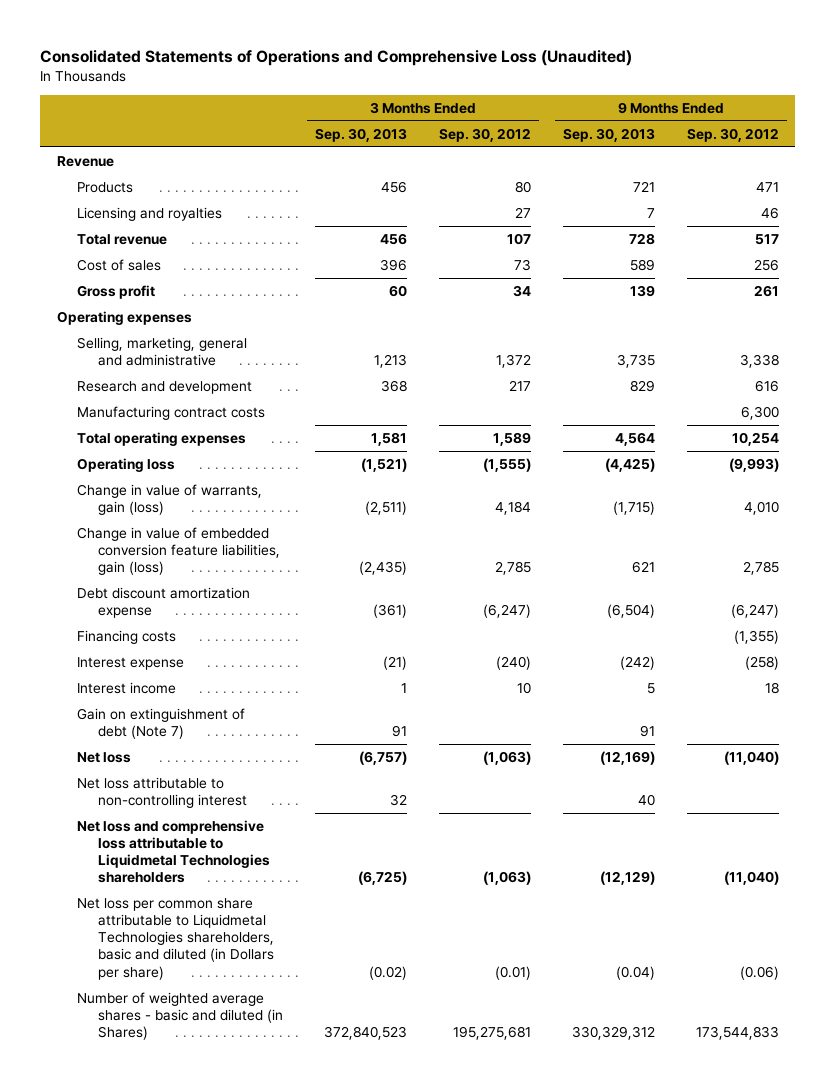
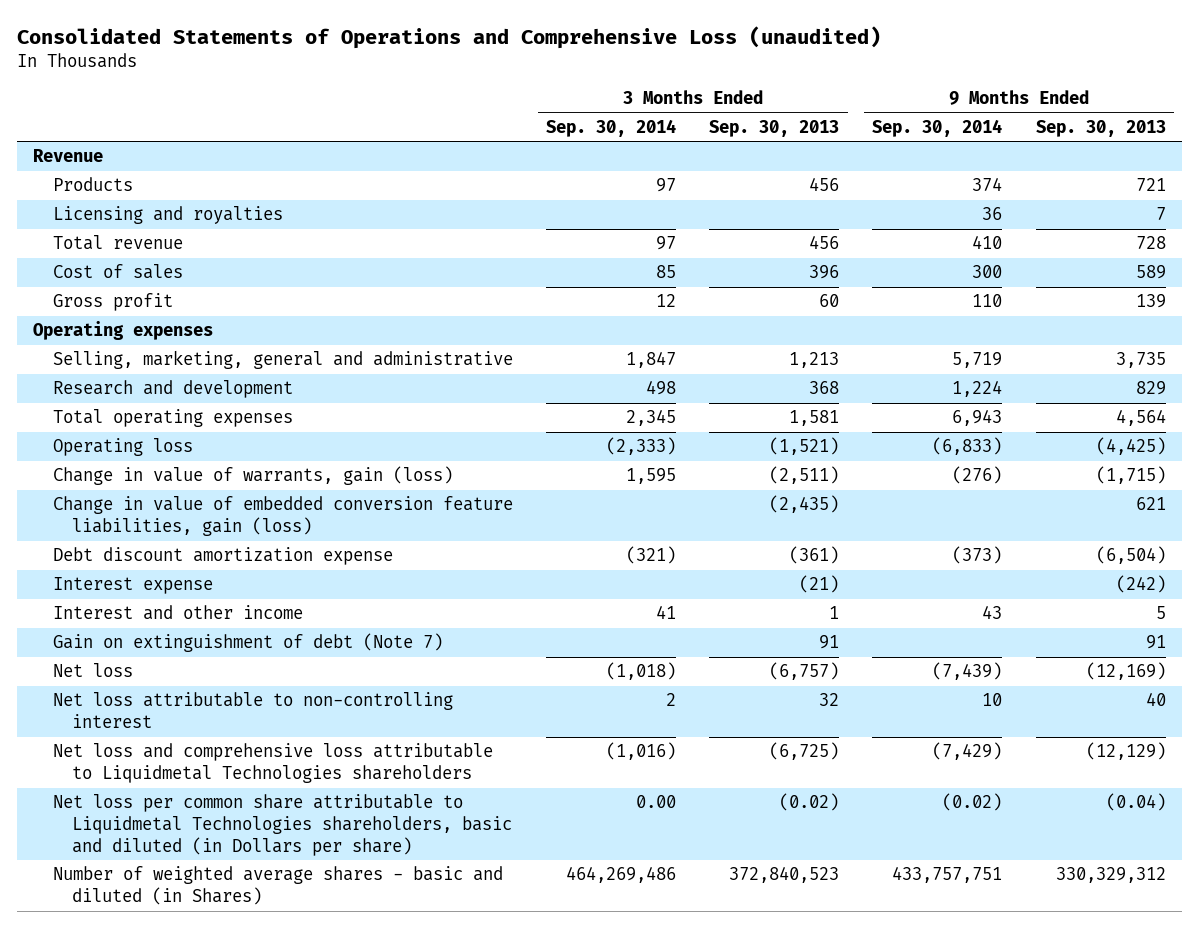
- Consolidated Statements of Operations and Comprehensive Loss (Unaudited)
+ Consolidated Statements of Operations and Comprehensive Loss (unaudited)
- | 3 Months Ended Sep. 30, 2013 | 3 Months Ended Sep. 30, 2012 | 9 Months Ended Sep. 30, 2013 | 9 Months Ended Sep. 30, 2012
+ | 3 Months Ended Sep. 30, 2014 | 3 Months Ended Sep. 30, 2013 | 9 Months Ended Sep. 30, 2014 | 9 Months Ended Sep. 30, 2013
- Manufacturing contract costs | | | | 6,300
- Financing costs | | | | (1,355)
- Interest income | 1 | 10 | 5 | 18
+ Interest and other income | 41 | 1 | 43 | 5

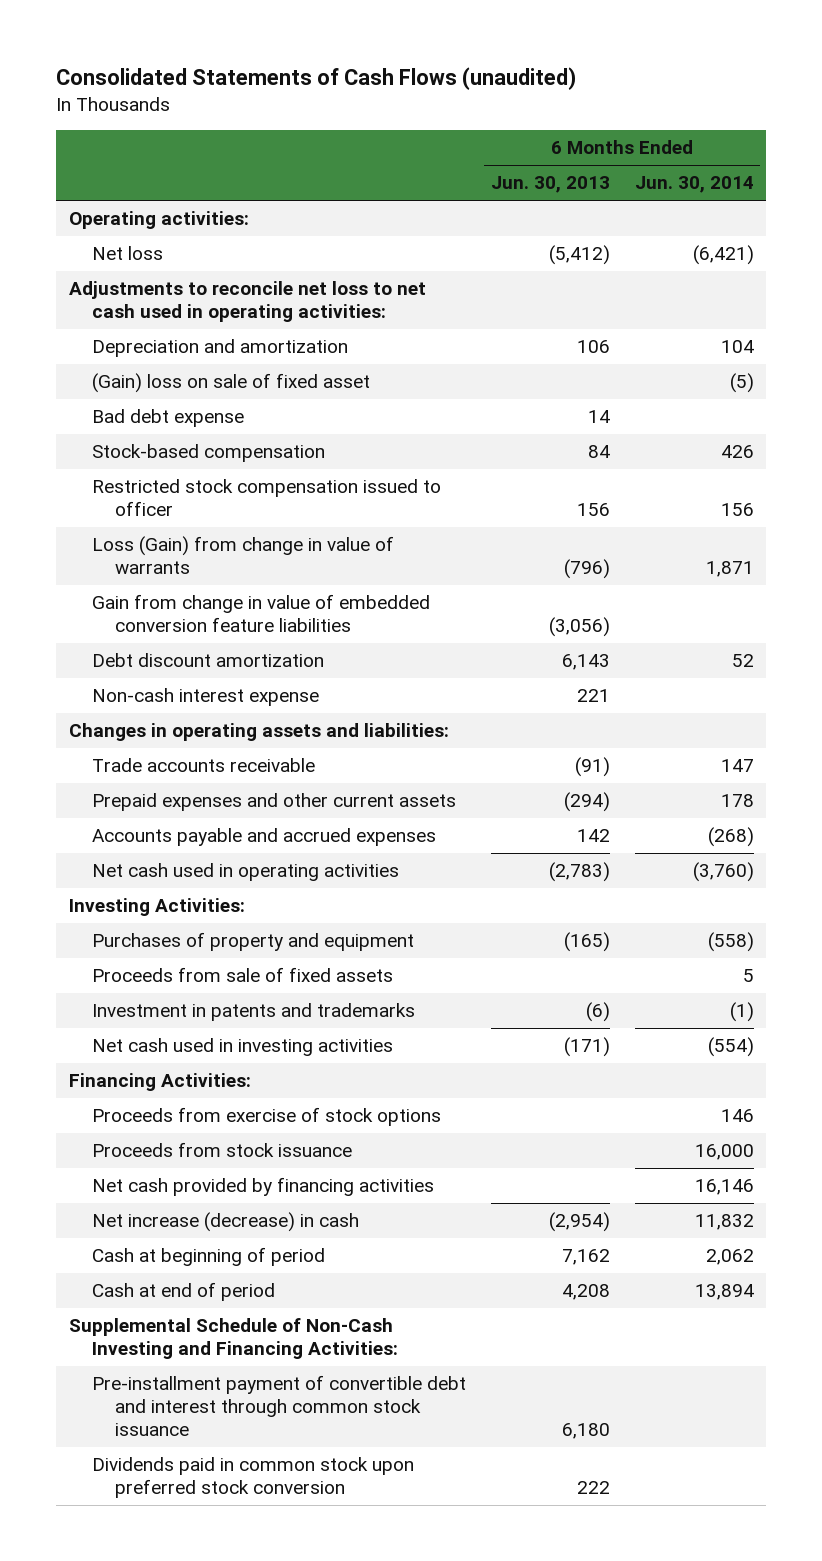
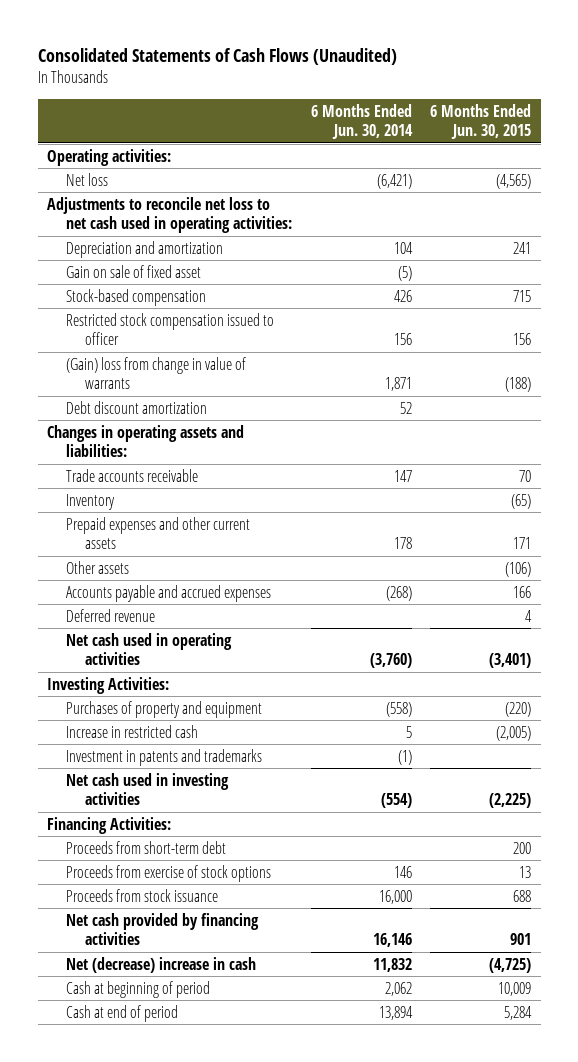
- Consolidated Statements of Cash Flows (unaudited)
+ Consolidated Statements of Cash Flows (Unaudited)
- | 6 Months Ended Jun. 30, 2013 | 6 Months Ended Jun. 30, 2014
+ | 6 Months Ended Jun. 30, 2014 | 6 Months Ended Jun. 30, 2015
- (Gain) loss on sale of fixed asset | | (5)
- Bad debt expense | 14 |
+ Gain on sale of fixed asset | (5) |
- Loss (Gain) from change in value of warrants | (796) | 1,871
- Gain from change in value of embedded conversion feature liabilities | (3,056) |
+ (Gain) loss from change in value of warrants | 1,871 | (188)
- Non-cash interest expense | 221 |
+ Inventory | | (65)
+ Other assets | | (106)
+ Deferred revenue | | 4
- Proceeds from sale of fixed assets | | 5
+ Increase in restricted cash | 5 | (2,005)
+ Proceeds from short-term debt | | 200
- Net increase (decrease) in cash | (2,954) | 11,832
+ Net (decrease) increase in cash | 11,832 | (4,725)
- Supplemental Schedule of Non-Cash Investing and Financing Activities:
- Pre-installment payment of convertible debt and interest through common stock issuance | 6,180 |
- Dividends paid in common stock upon preferred stock conversion | 222 |

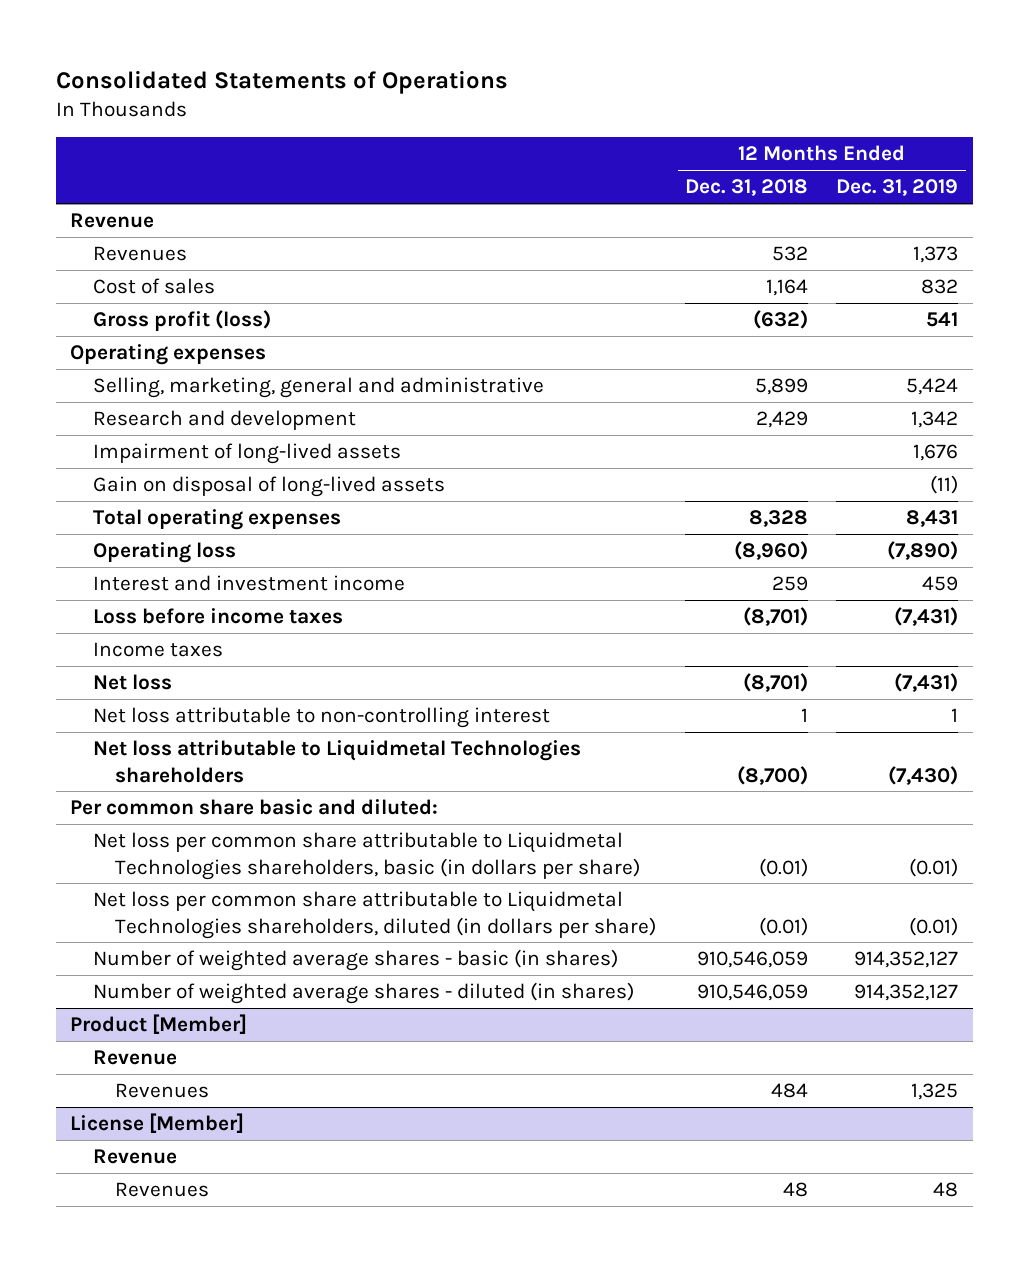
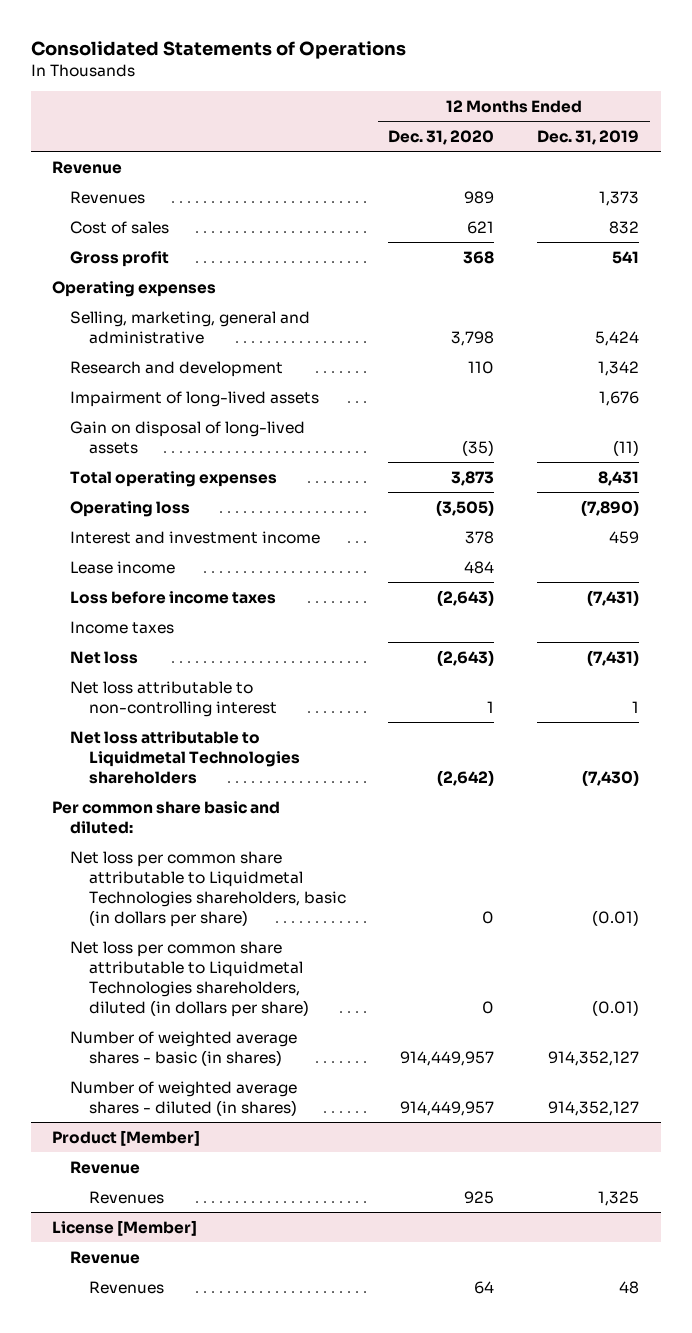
- | 12 Months Ended Dec. 31, 2018 | 12 Months Ended Dec. 31, 2019
+ | 12 Months Ended Dec. 31, 2020 | 12 Months Ended Dec. 31, 2019
- Gross profit (loss) | (632) | 541
+ Gross profit | 368 | 541
+ Lease income | 484 |

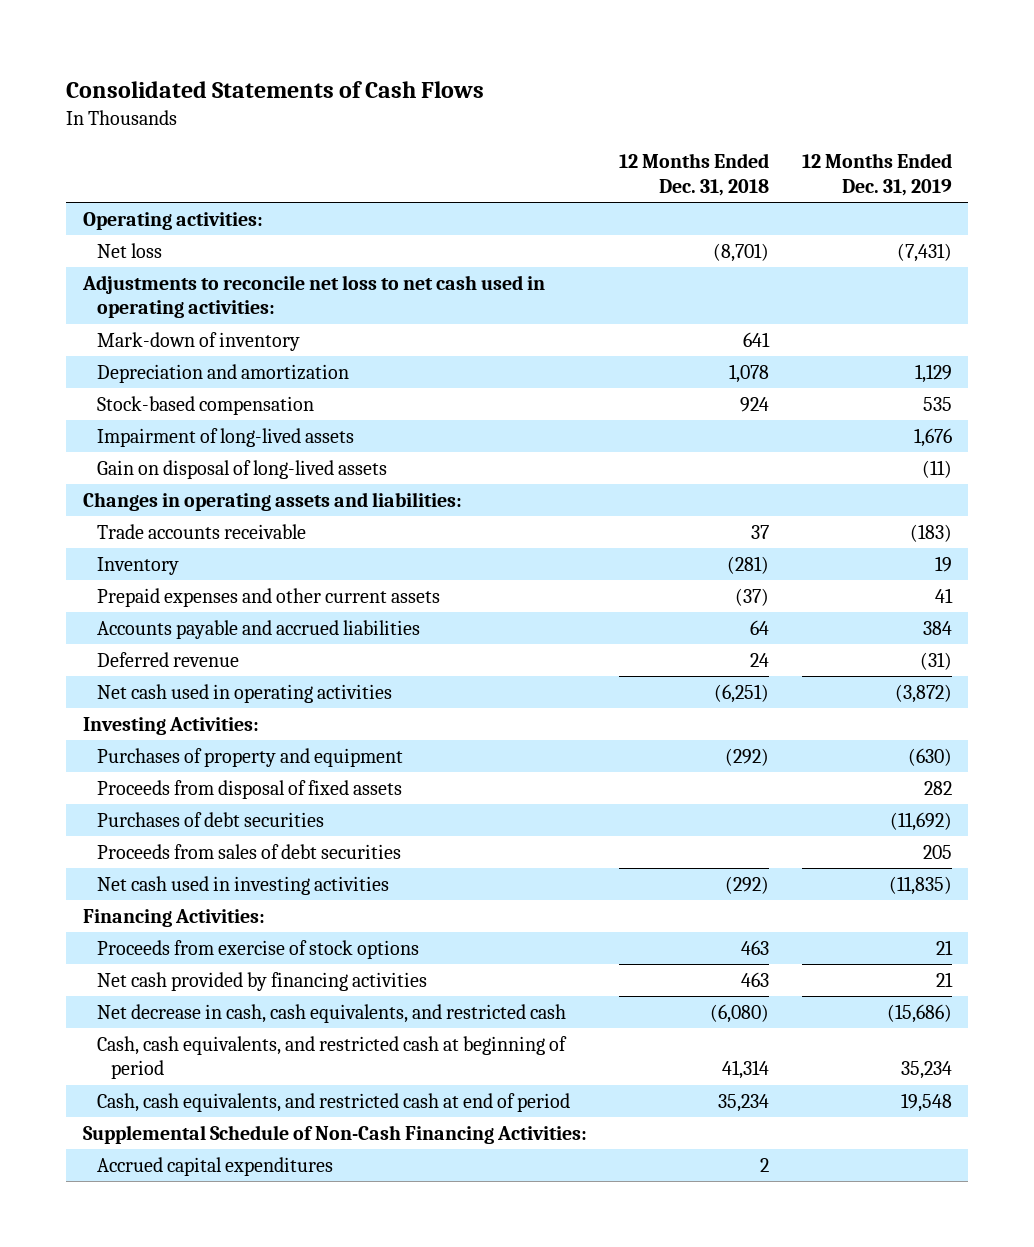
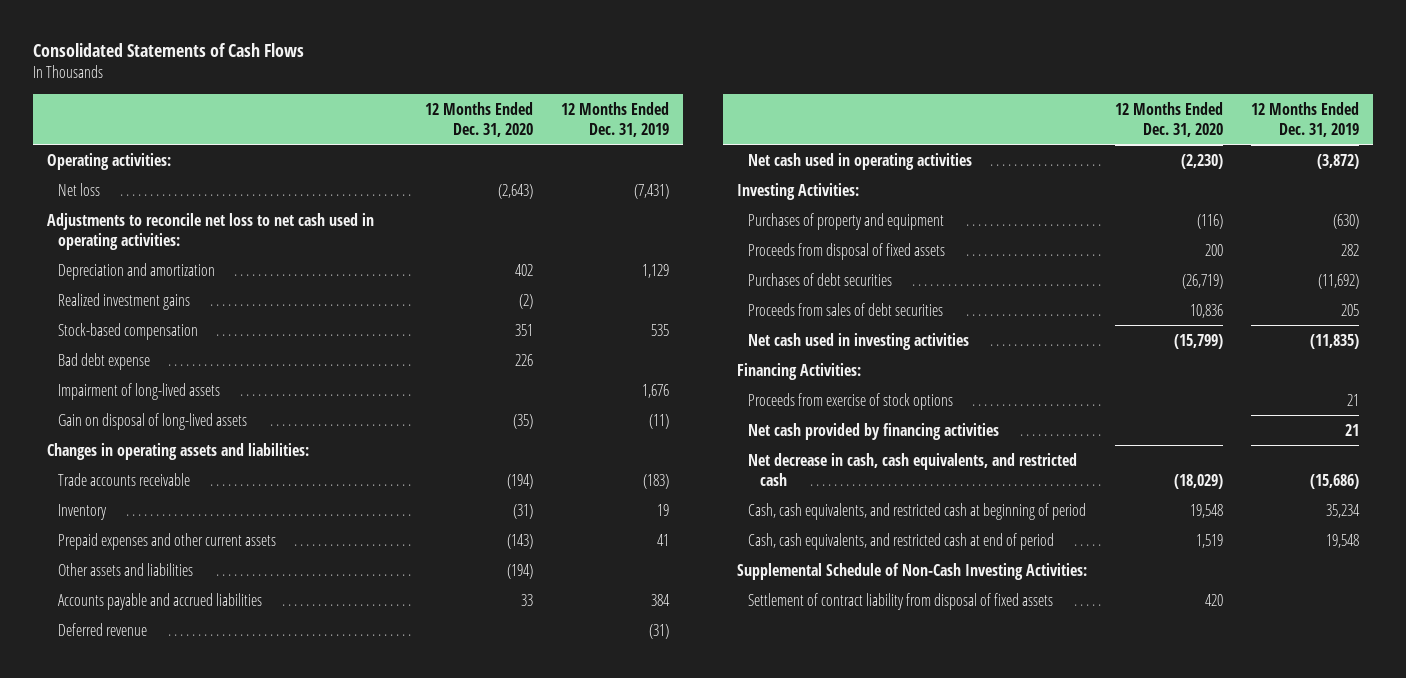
- | 12 Months Ended Dec. 31, 2018 | 12 Months Ended Dec. 31, 2019
+ | 12 Months Ended Dec. 31, 2020 | 12 Months Ended Dec. 31, 2019
- Mark-down of inventory | 641 |
+ Realized investment gains | (2) |
+ Bad debt expense | 226 |
+ Other assets and liabilities | (194) |
- Supplemental Schedule of Non-Cash Financing Activities:
- Accrued capital expenditures | 2 |
+ Supplemental Schedule of Non-Cash Investing Activities:
+ Settlement of contract liability from disposal of fixed assets | 420 |

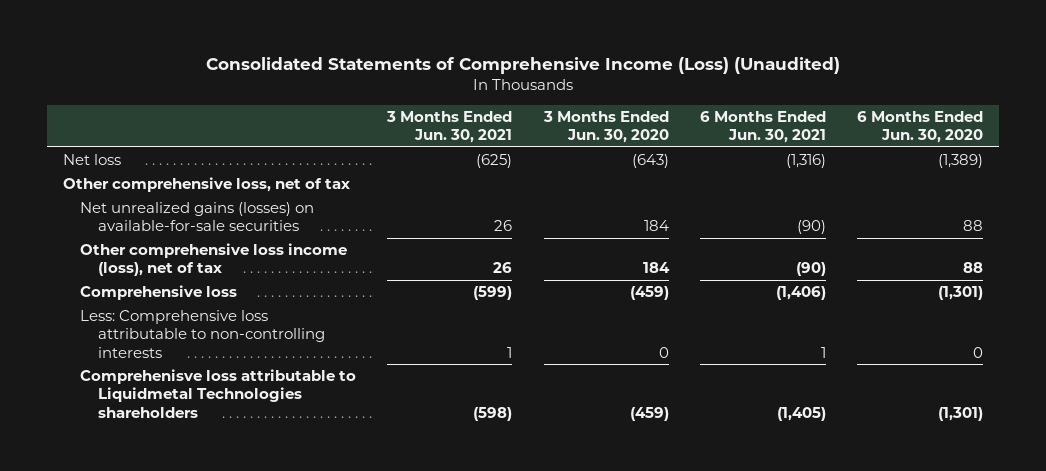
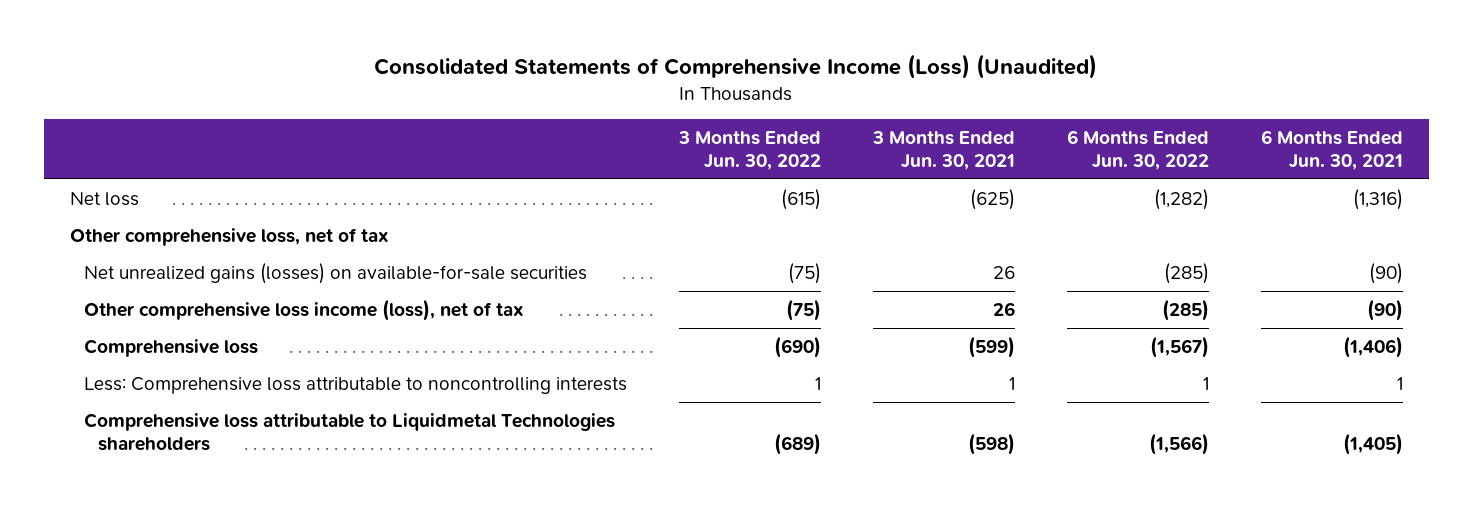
- | 3 Months Ended Jun. 30, 2021 | 3 Months Ended Jun. 30, 2020 | 6 Months Ended Jun. 30, 2021 | 6 Months Ended Jun. 30, 2020
+ | 3 Months Ended Jun. 30, 2022 | 3 Months Ended Jun. 30, 2021 | 6 Months Ended Jun. 30, 2022 | 6 Months Ended Jun. 30, 2021
- Less: Comprehensive loss attributable to non-controlling interests | 1 | 0 | 1 | 0
- Comprehenisve loss attributable to Liquidmetal Technologies shareholders | (598) | (459) | (1,405) | (1,301)
+ Less: Comprehensive loss attributable to noncontrolling interests | 1 | 1 | 1 | 1
+ Comprehensive loss attributable to Liquidmetal Technologies shareholders | (689) | (598) | (1,566) | (1,405)

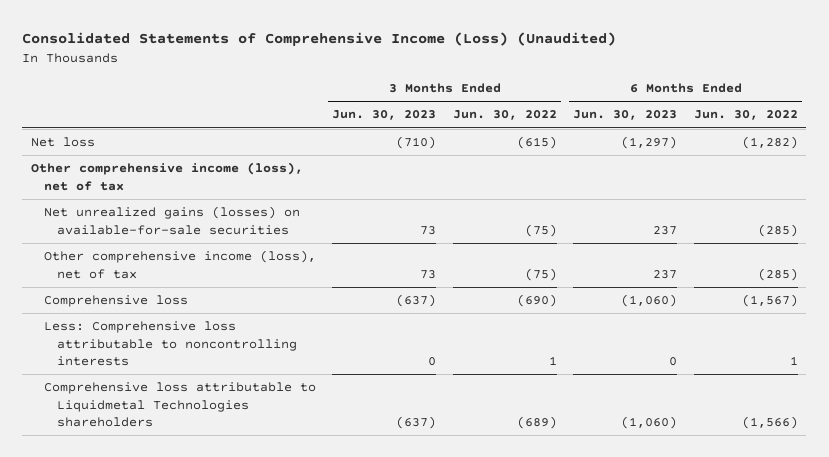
- | 3 Months Ended Jun. 30, 2022 | 3 Months Ended Jun. 30, 2021 | 6 Months Ended Jun. 30, 2022 | 6 Months Ended Jun. 30, 2021
+ | 3 Months Ended Jun. 30, 2023 | 3 Months Ended Jun. 30, 2022 | 6 Months Ended Jun. 30, 2023 | 6 Months Ended Jun. 30, 2022
- Other comprehensive loss, net of tax
+ Other comprehensive income (loss), net of tax
- Other comprehensive loss income (loss), net of tax | (75) | 26 | (285) | (90)
+ Other comprehensive income (loss), net of tax | 73 | (75) | 237 | (285)

